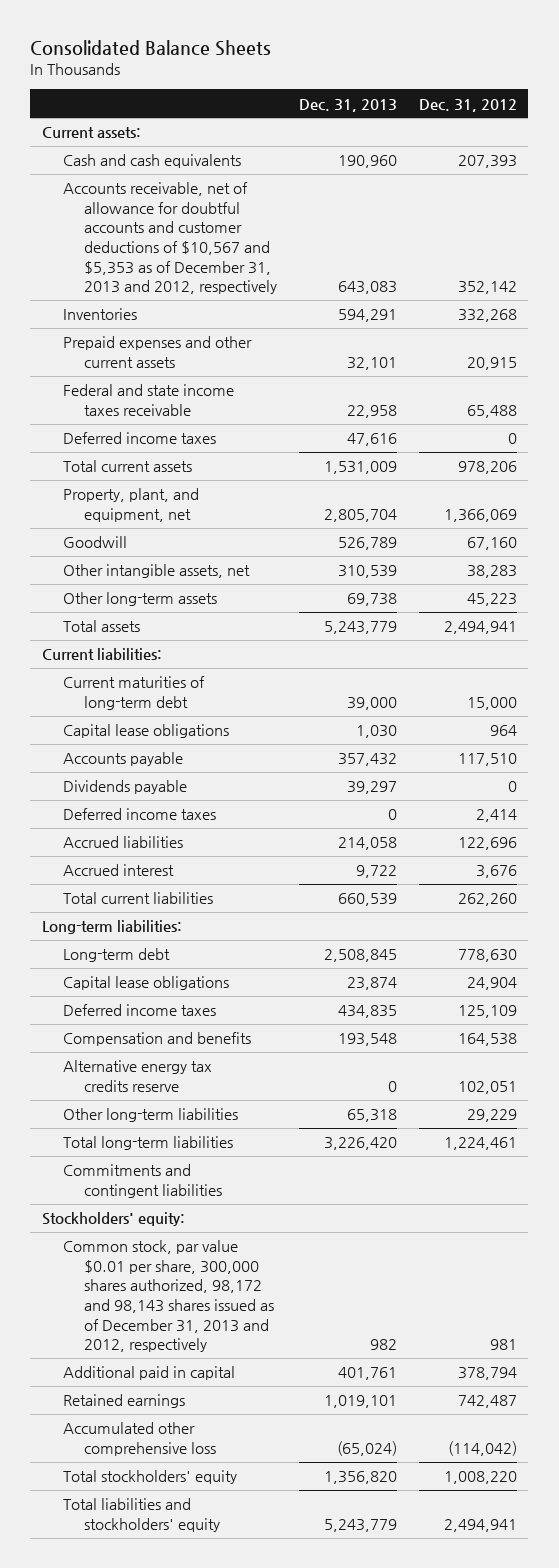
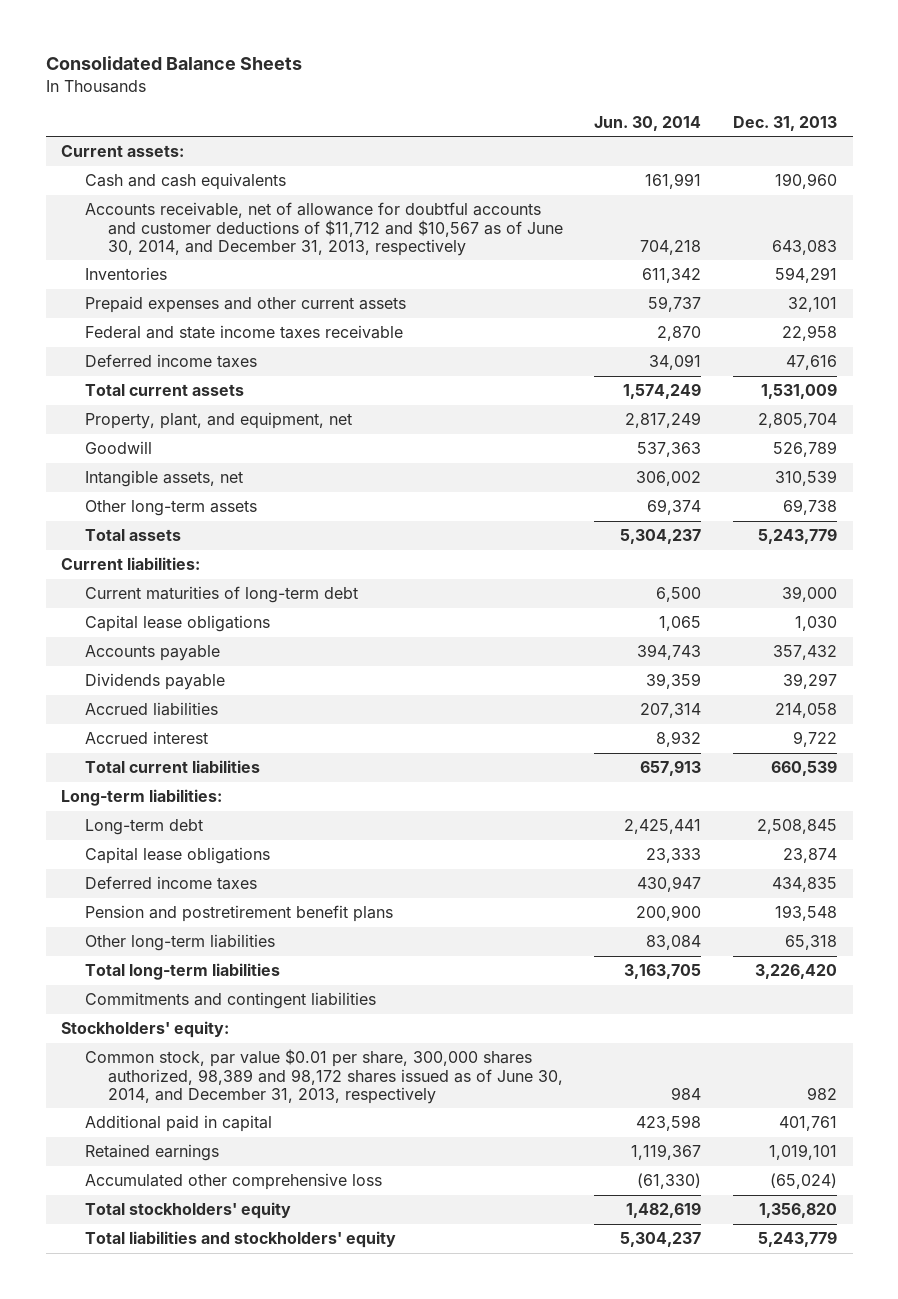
- | Dec. 31, 2013 | Dec. 31, 2012
+ | Jun. 30, 2014 | Dec. 31, 2013
- Accounts receivable, net of allowance for doubtful accounts and customer deductions of $10,567 and $5,353 as of December 31, 2013 and 2012, respectively | 643,083 | 352,142
+ Accounts receivable, net of allowance for doubtful accounts and customer deductions of $11,712 and $10,567 as of June 30, 2014, and December 31, 2013, respectively | 704,218 | 643,083
- Other intangible assets, net | 310,539 | 38,283
+ Intangible assets, net | 306,002 | 310,539
- Deferred income taxes | 0 | 2,414
- Compensation and benefits | 193,548 | 164,538
- Alternative energy tax credits reserve | 0 | 102,051
+ Pension and postretirement benefit plans | 200,900 | 193,548
- Common stock, par value $0.01 per share, 300,000 shares authorized, 98,172 and 98,143 shares issued as of December 31, 2013 and 2012, respectively | 982 | 981
+ Common stock, par value $0.01 per share, 300,000 shares authorized, 98,389 and 98,172 shares issued as of June 30, 2014, and December 31, 2013, respectively | 984 | 982

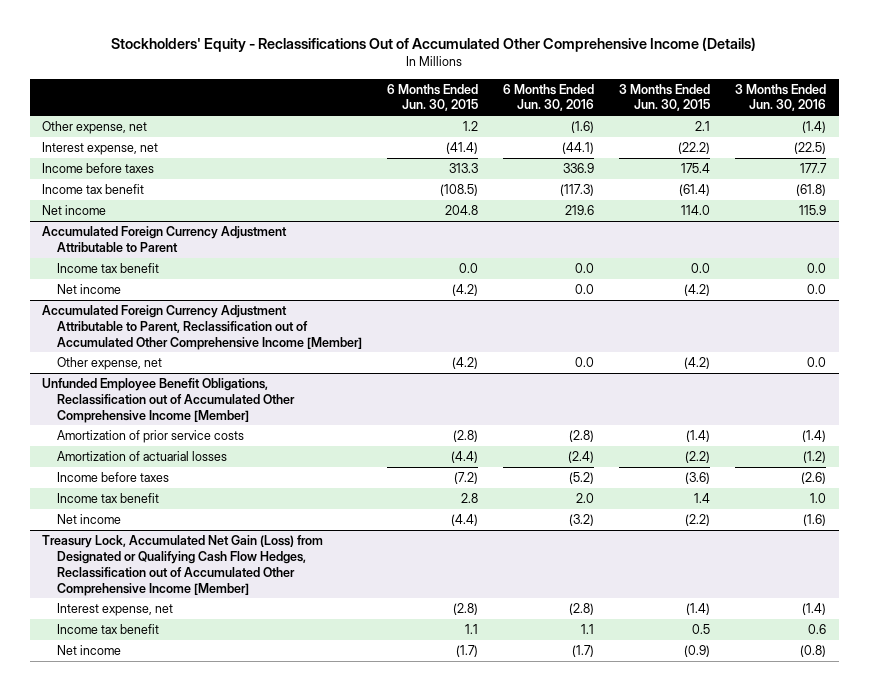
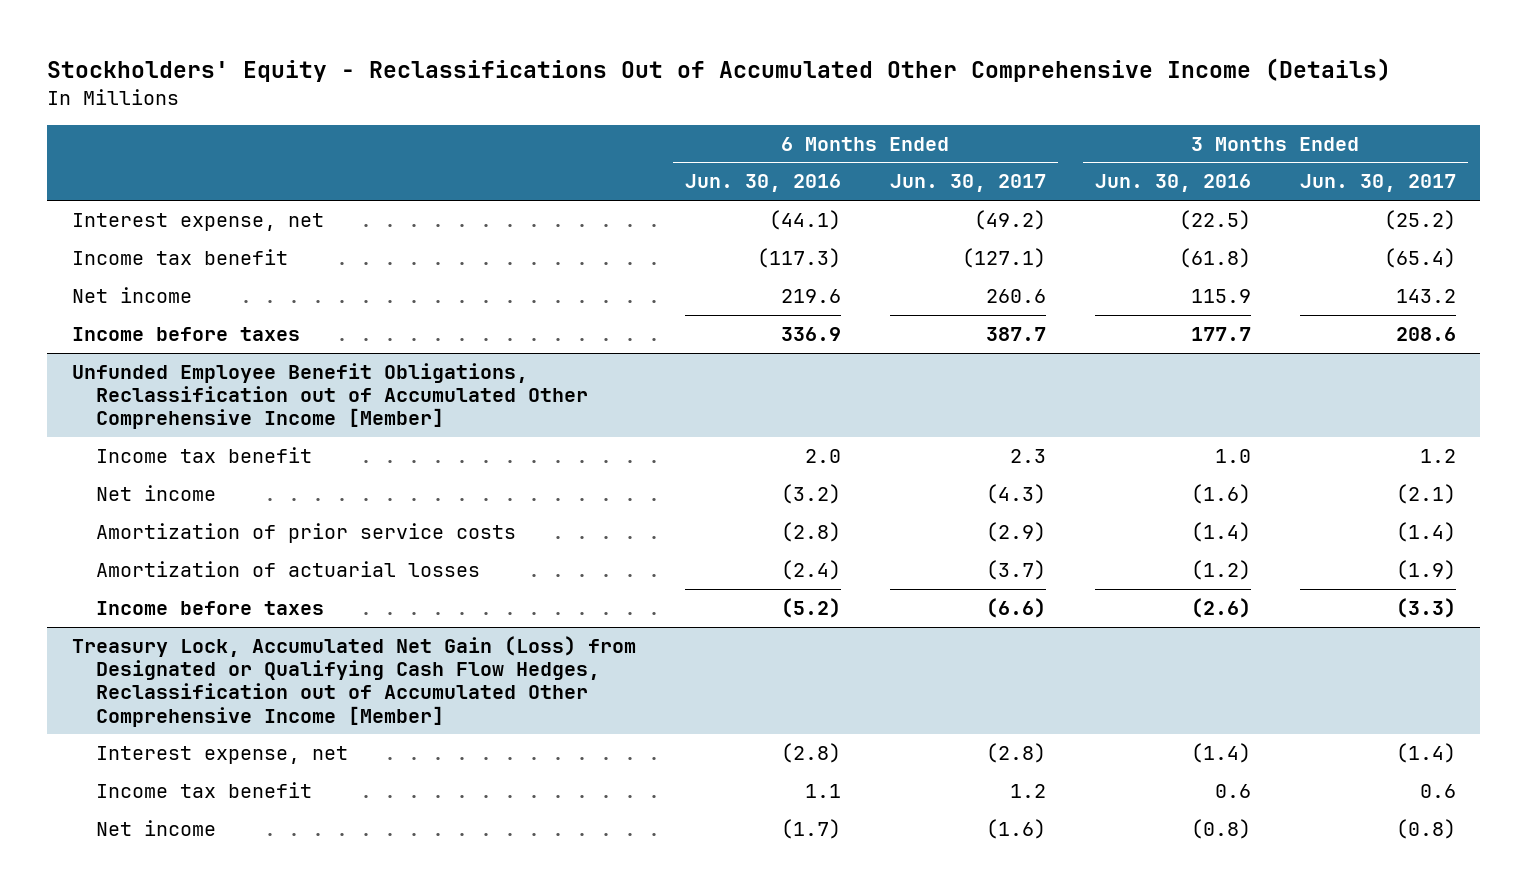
- | 6 Months Ended Jun. 30, 2015 | 6 Months Ended Jun. 30, 2016 | 3 Months Ended Jun. 30, 2015 | 3 Months Ended Jun. 30, 2016
+ | 6 Months Ended Jun. 30, 2016 | 6 Months Ended Jun. 30, 2017 | 3 Months Ended Jun. 30, 2016 | 3 Months Ended Jun. 30, 2017
- Other expense, net | 1.2 | (1.6) | 2.1 | (1.4)
- Accumulated Foreign Currency Adjustment Attributable to Parent
- Income tax benefit | 0.0 | 0.0 | 0.0 | 0.0
- Net income | (4.2) | 0.0 | (4.2) | 0.0
- Accumulated Foreign Currency Adjustment Attributable to Parent, Reclassification out of Accumulated Other Comprehensive Income [Member]
- Other expense, net | (4.2) | 0.0 | (4.2) | 0.0
moved down: Income before taxes | 336.9 | 387.7 | 177.7 | 208.6
@ Unfunded Employee Benefit Obligations, Reclassification out of Accumulated Other Comprehensive Income [Member]
moved up: Income tax benefit | 2.0 | 2.3 | 1.0 | 1.2
moved up: Net income | (3.2) | (4.3) | (1.6) | (2.1)

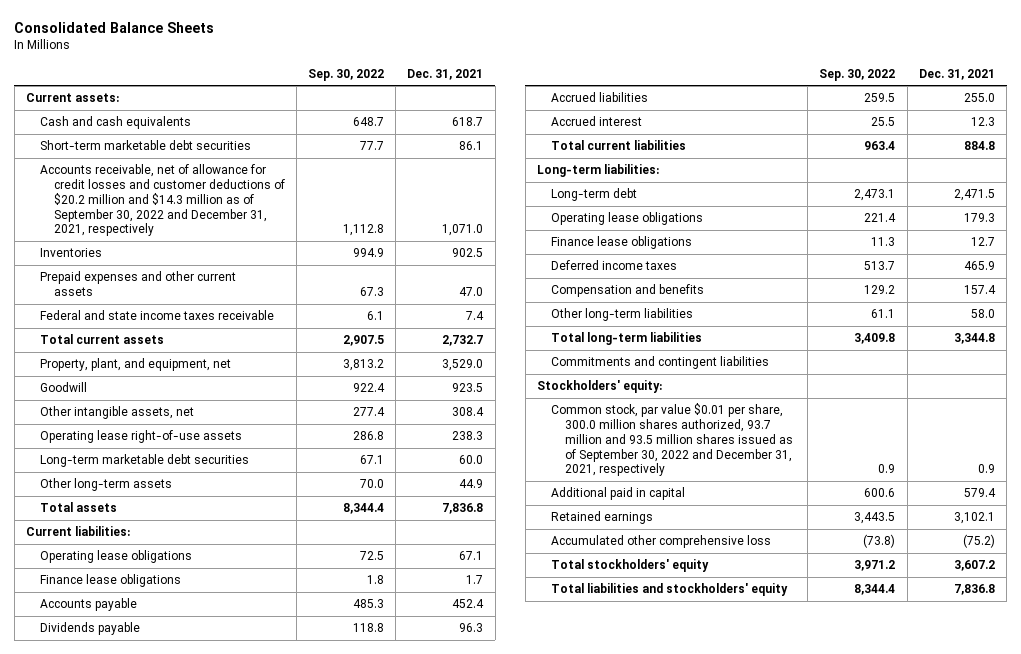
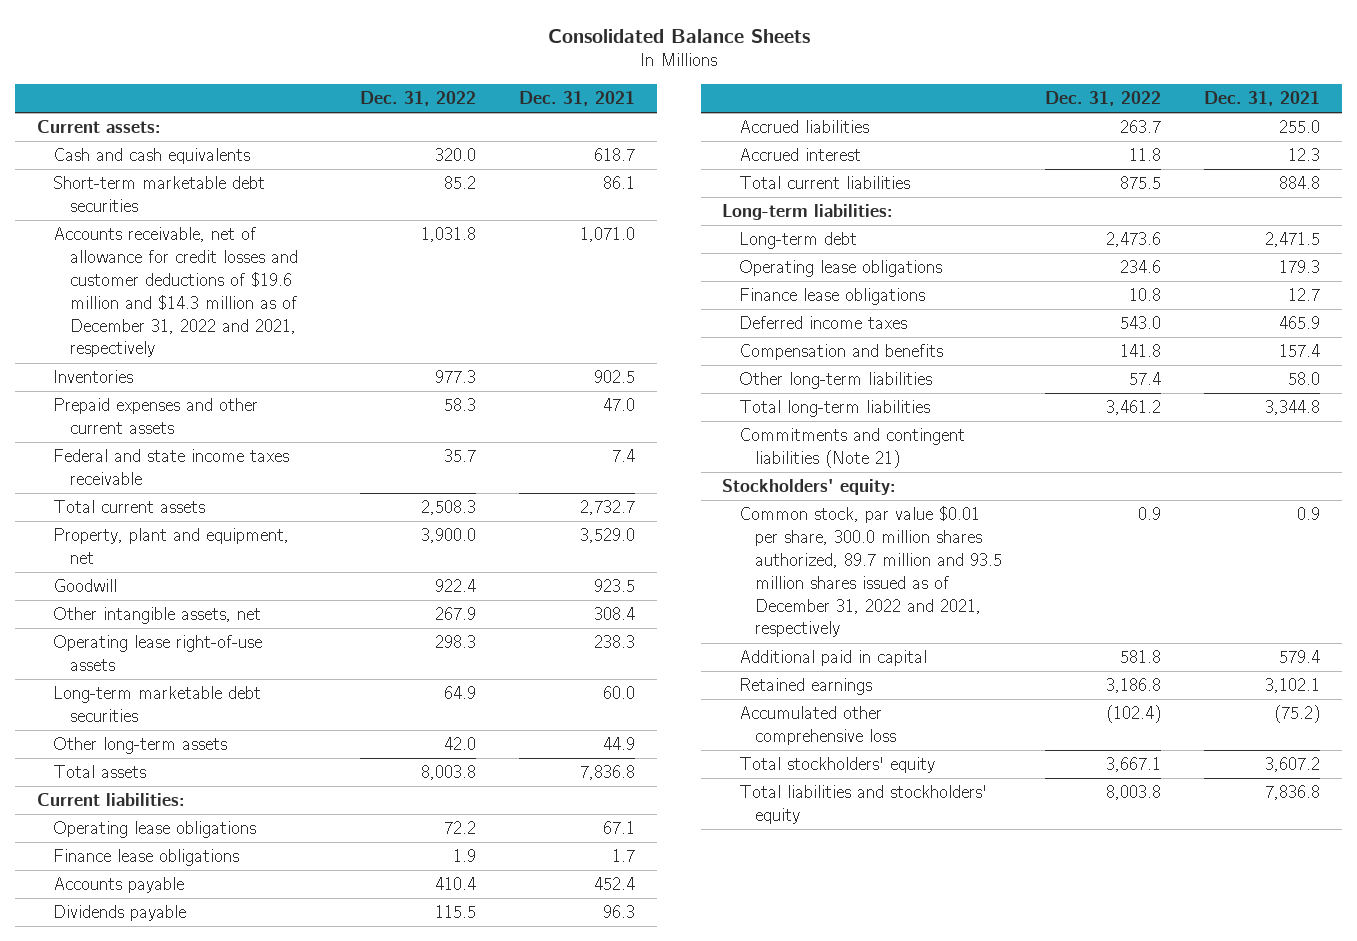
- | Sep. 30, 2022 | Dec. 31, 2021
+ | Dec. 31, 2022 | Dec. 31, 2021
- Accounts receivable, net of allowance for credit losses and customer deductions of $20.2 million and $14.3 million as of September 30, 2022 and December 31, 2021, respectively | 1,112.8 | 1,071.0
+ Accounts receivable, net of allowance for credit losses and customer deductions of $19.6 million and $14.3 million as of December 31, 2022 and 2021, respectively | 1,031.8 | 1,071.0
- Property, plant, and equipment, net | 3,813.2 | 3,529.0
+ Property, plant and equipment, net | 3,900.0 | 3,529.0
- Commitments and contingent liabilities
+ Commitments and contingent liabilities (Note 21)
- Common stock, par value $0.01 per share, 300.0 million shares authorized, 93.7 million and 93.5 million shares issued as of September 30, 2022 and December 31, 2021, respectively | 0.9 | 0.9
+ Common stock, par value $0.01 per share, 300.0 million shares authorized, 89.7 million and 93.5 million shares issued as of December 31, 2022 and 2021, respectively | 0.9 | 0.9

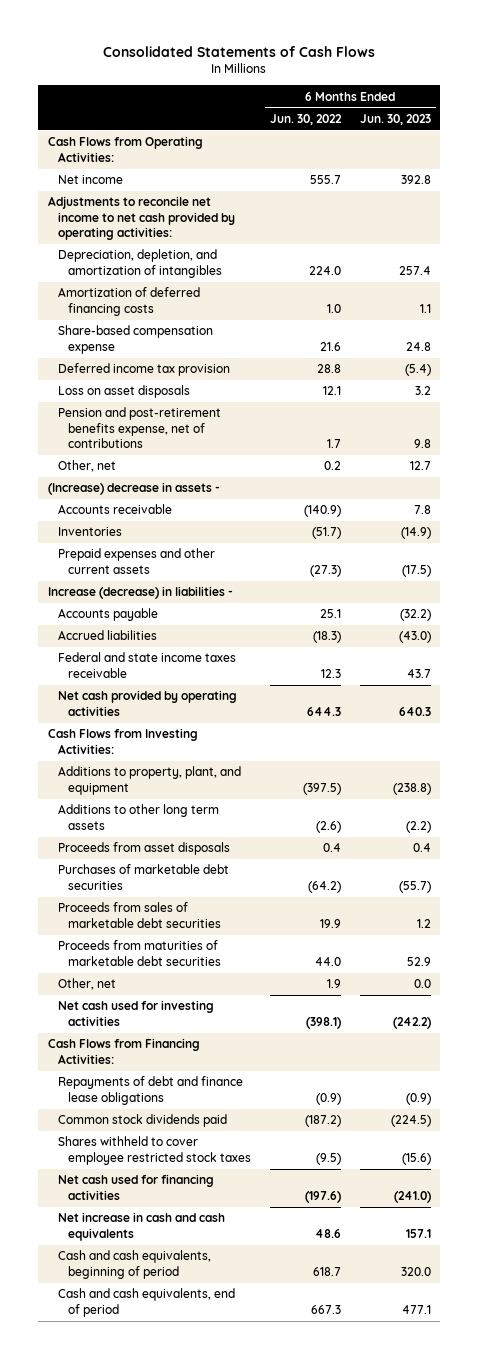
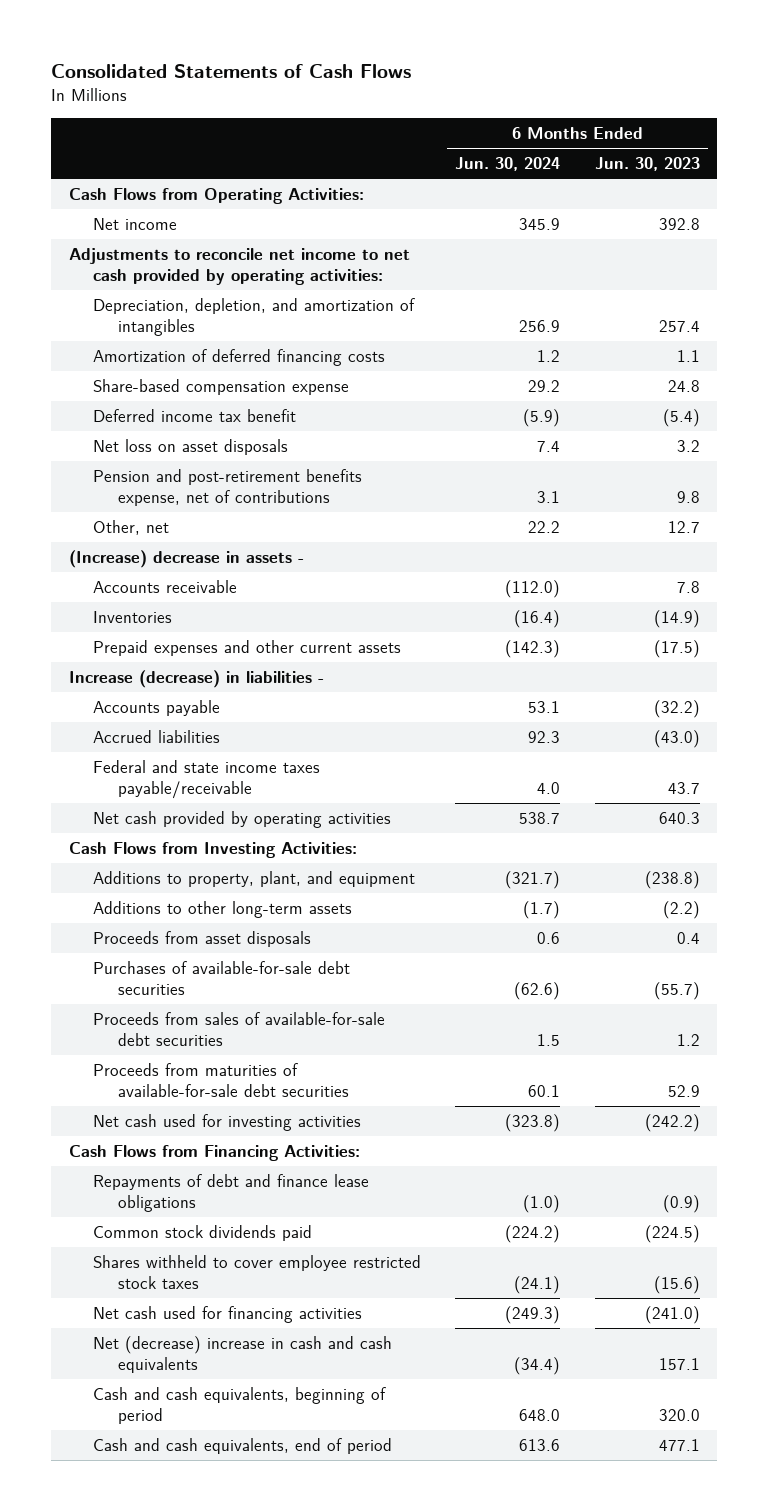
- | 6 Months Ended Jun. 30, 2022 | 6 Months Ended Jun. 30, 2023
+ | 6 Months Ended Jun. 30, 2024 | 6 Months Ended Jun. 30, 2023
- Deferred income tax provision | 28.8 | (5.4)
- Loss on asset disposals | 12.1 | 3.2
+ Deferred income tax benefit | (5.9) | (5.4)
+ Net loss on asset disposals | 7.4 | 3.2
- Federal and state income taxes receivable | 12.3 | 43.7
+ Federal and state income taxes payable/receivable | 4.0 | 43.7
- Additions to other long term assets | (2.6) | (2.2)
+ Additions to other long-term assets | (1.7) | (2.2)
- Purchases of marketable debt securities | (64.2) | (55.7)
- Proceeds from sales of marketable debt securities | 19.9 | 1.2
- Proceeds from maturities of marketable debt securities | 44.0 | 52.9
- Other, net | 1.9 | 0.0
+ Purchases of available-for-sale debt securities | (62.6) | (55.7)
+ Proceeds from sales of available-for-sale debt securities | 1.5 | 1.2
+ Proceeds from maturities of available-for-sale debt securities | 60.1 | 52.9
- Net increase in cash and cash equivalents | 48.6 | 157.1
+ Net (decrease) increase in cash and cash equivalents | (34.4) | 157.1

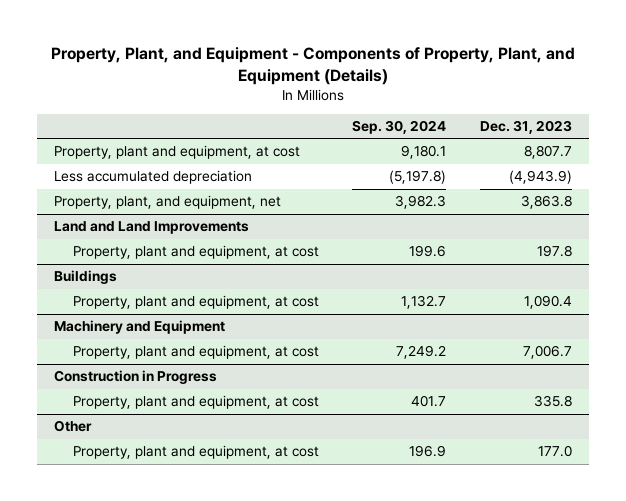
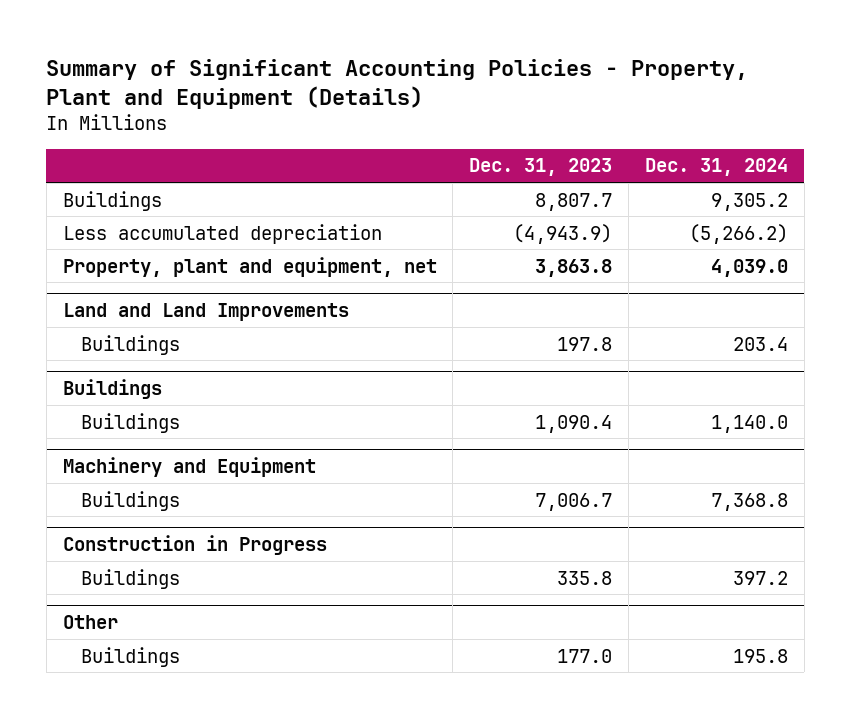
- Property, Plant, and Equipment - Components of Property, Plant, and Equipment (Details)
+ Summary of Significant Accounting Policies - Property, Plant and Equipment (Details)
- | Sep. 30, 2024 | Dec. 31, 2023
+ | Dec. 31, 2023 | Dec. 31, 2024
- Property, plant and equipment, at cost | 9,180.1 | 8,807.7
+ Buildings | 8,807.7 | 9,305.2
- Property, plant, and equipment, net | 3,982.3 | 3,863.8
+ Property, plant and equipment, net | 3,863.8 | 4,039.0
@ Land and Land Improvements
- Property, plant and equipment, at cost | 199.6 | 197.8
+ Buildings | 197.8 | 203.4
@ Buildings
- Property, plant and equipment, at cost | 1,132.7 | 1,090.4
+ Buildings | 1,090.4 | 1,140.0
@ Machinery and Equipment
- Property, plant and equipment, at cost | 7,249.2 | 7,006.7
+ Buildings | 7,006.7 | 7,368.8
@ Construction in Progress
- Property, plant and equipment, at cost | 401.7 | 335.8
+ Buildings | 335.8 | 397.2
@ Other
- Property, plant and equipment, at cost | 196.9 | 177.0
+ Buildings | 177.0 | 195.8

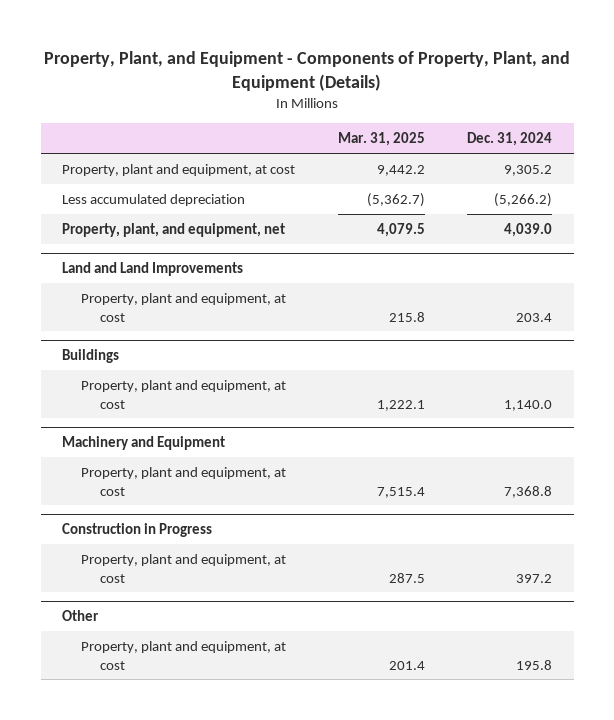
- Summary of Significant Accounting Policies - Property, Plant and Equipment (Details)
+ Property, Plant, and Equipment - Components of Property, Plant, and Equipment (Details)
- | Dec. 31, 2023 | Dec. 31, 2024
+ | Mar. 31, 2025 | Dec. 31, 2024
- Buildings | 8,807.7 | 9,305.2
+ Property, plant and equipment, at cost | 9,442.2 | 9,305.2
- Property, plant and equipment, net | 3,863.8 | 4,039.0
+ Property, plant, and equipment, net | 4,079.5 | 4,039.0
@ Land and Land Improvements
- Buildings | 197.8 | 203.4
+ Property, plant and equipment, at cost | 215.8 | 203.4
@ Buildings
- Buildings | 1,090.4 | 1,140.0
+ Property, plant and equipment, at cost | 1,222.1 | 1,140.0
@ Machinery and Equipment
- Buildings | 7,006.7 | 7,368.8
+ Property, plant and equipment, at cost | 7,515.4 | 7,368.8
@ Construction in Progress
- Buildings | 335.8 | 397.2
+ Property, plant and equipment, at cost | 287.5 | 397.2
@ Other
- Buildings | 177.0 | 195.8
+ Property, plant and equipment, at cost | 201.4 | 195.8

